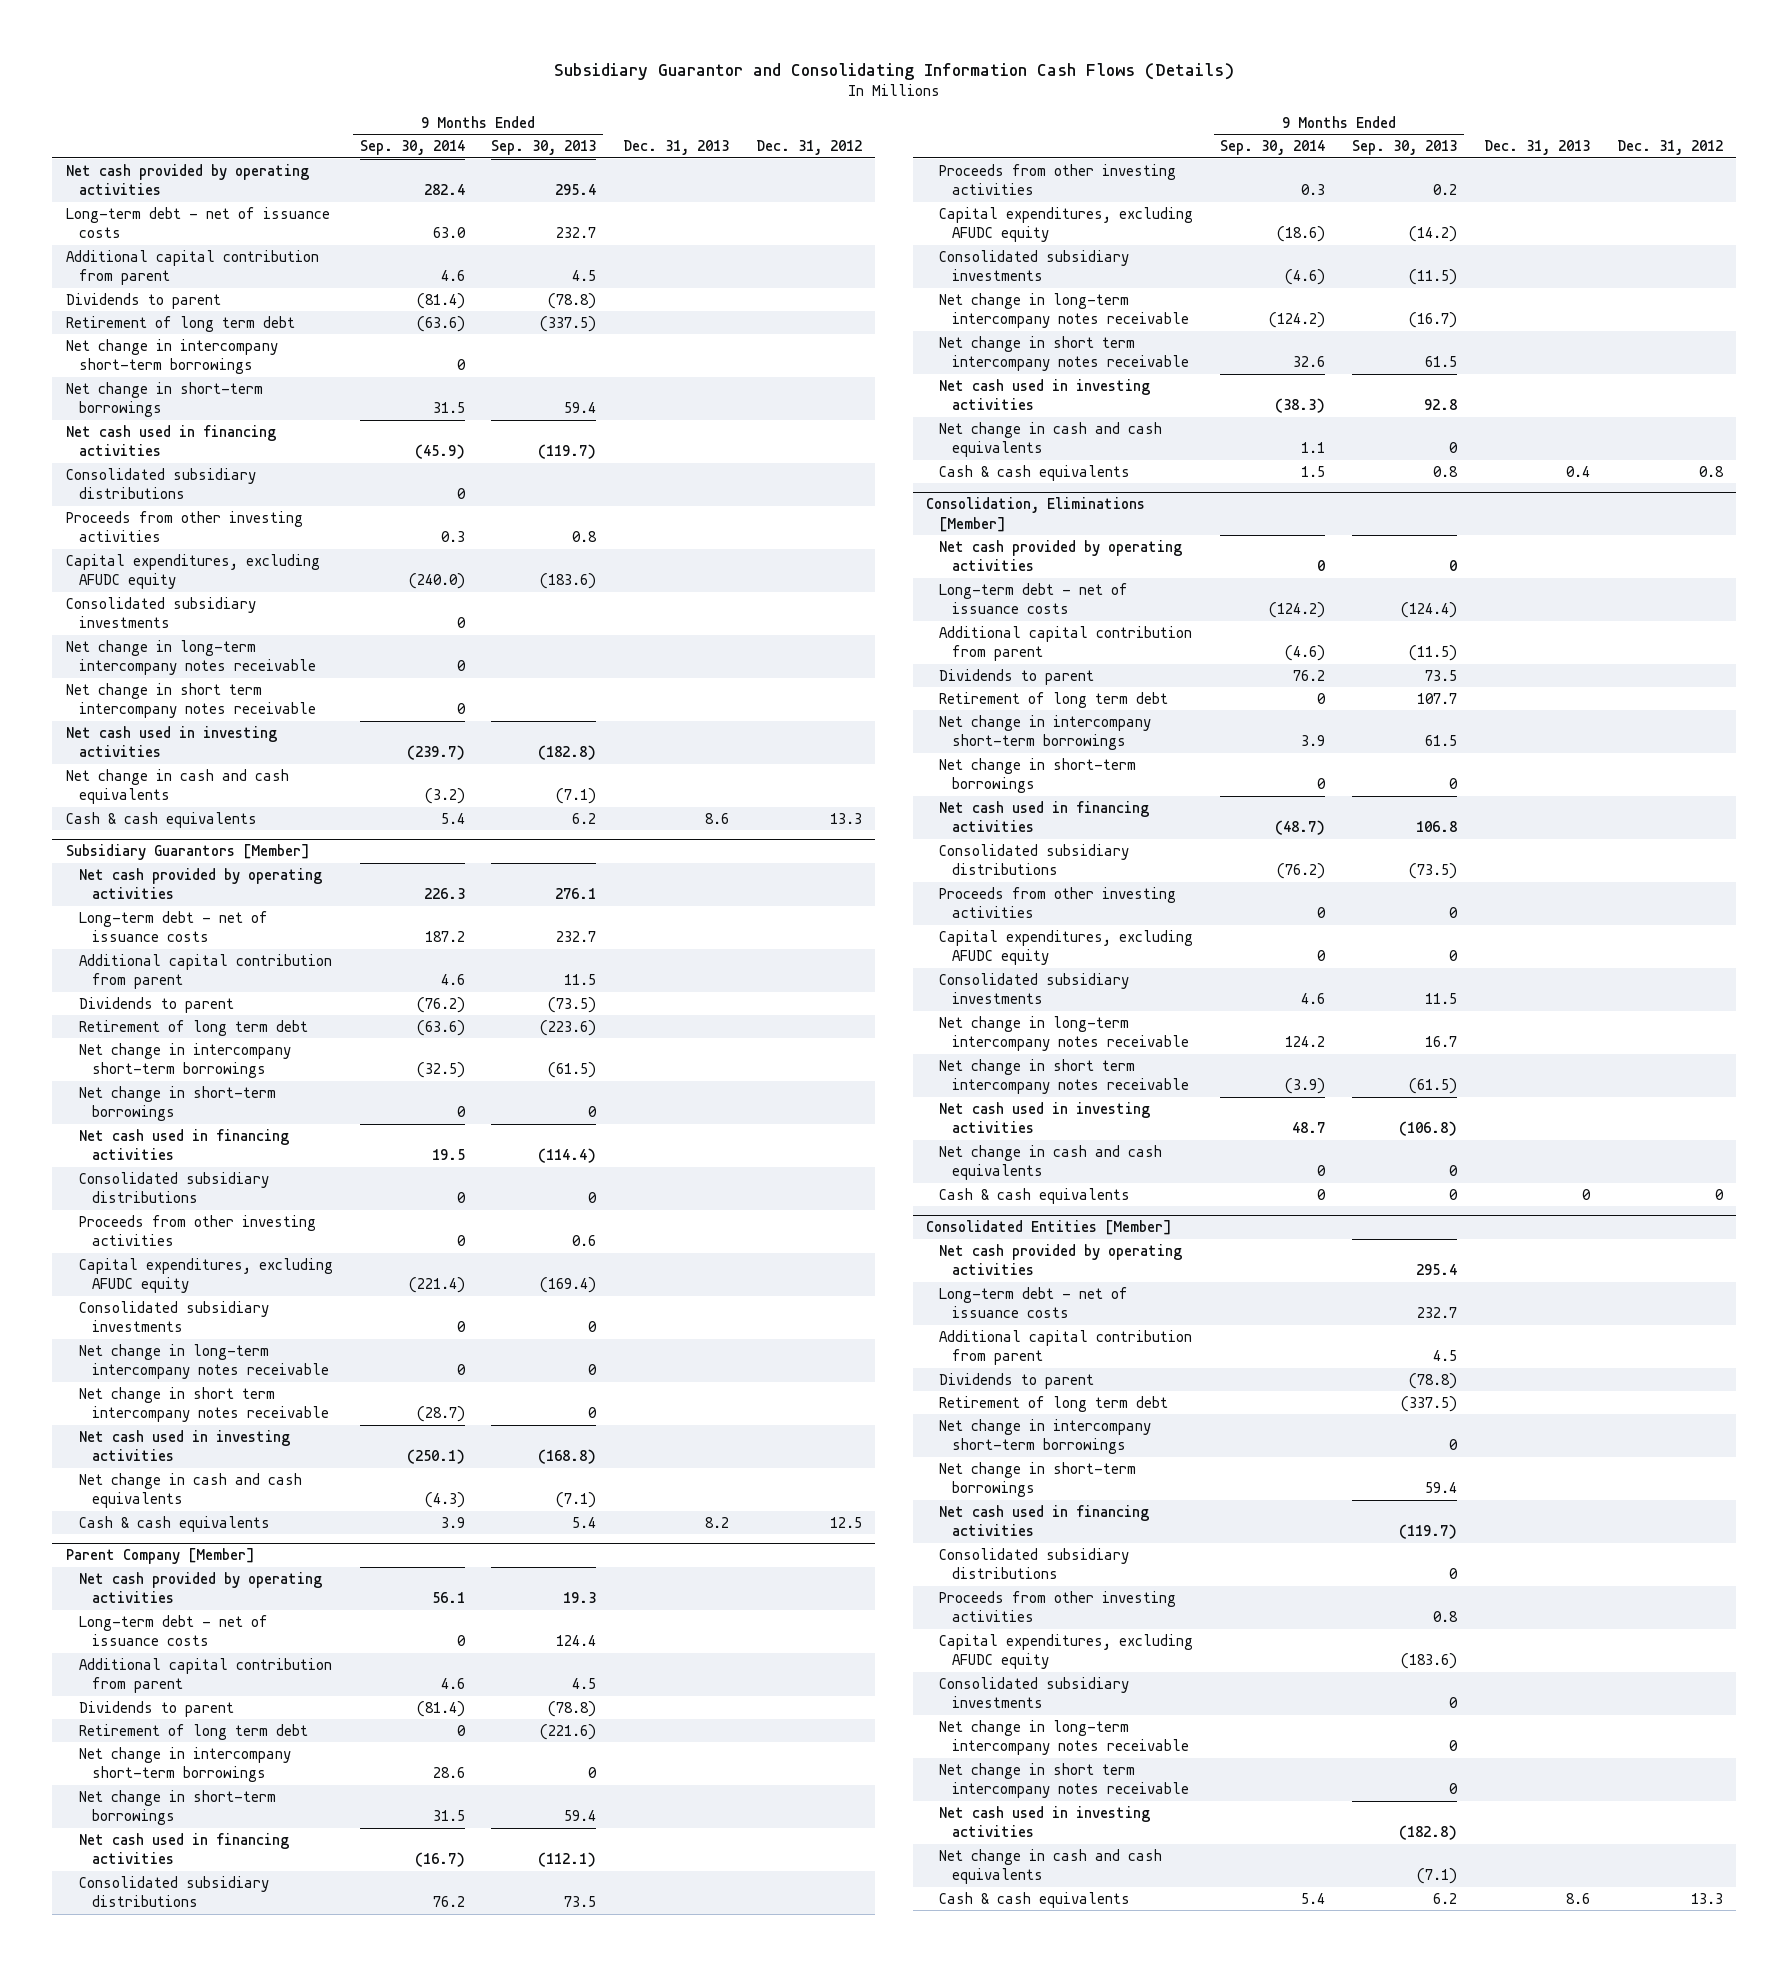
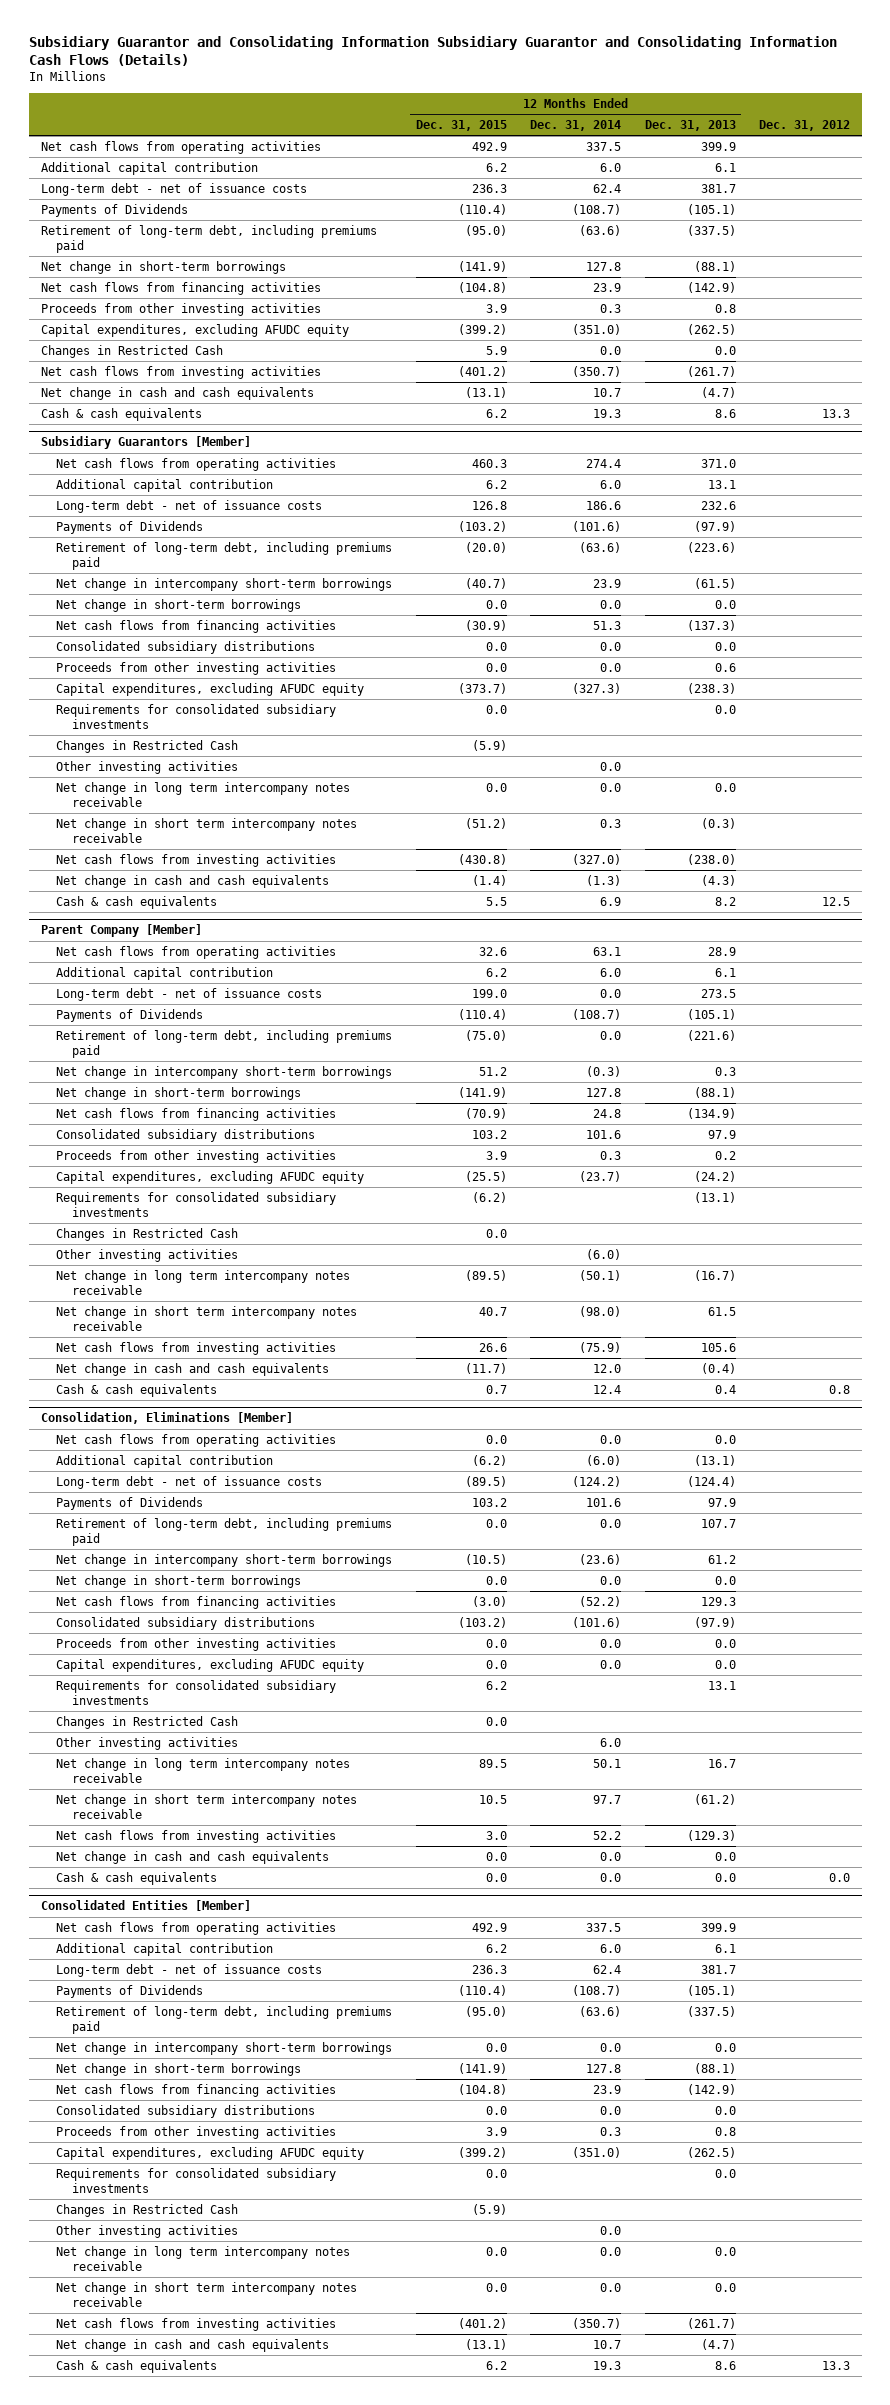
- Subsidiary Guarantor and Consolidating Information Cash Flows (Details)
+ Subsidiary Guarantor and Consolidating Information Subsidiary Guarantor and Consolidating Information Cash Flows (Details)
- | 9 Months Ended Sep. 30, 2014 | 9 Months Ended Sep. 30, 2013 | Dec. 31, 2013 | Dec. 31, 2012
+ | 12 Months Ended Dec. 31, 2015 | 12 Months Ended Dec. 31, 2014 | 12 Months Ended Dec. 31, 2013 | Dec. 31, 2012
- Net cash provided by operating activities | 282.4 | 295.4 | |
+ Net cash flows from operating activities | 492.9 | 337.5 | 399.9 |
+ Additional capital contribution | 6.2 | 6.0 | 6.1 |
- Additional capital contribution from parent | 4.6 | 4.5 | |
- Dividends to parent | (81.4) | (78.8) | |
- Retirement of long term debt | (63.6) | (337.5) | |
- Net change in intercompany short-term borrowings | 0 | | |
+ Payments of Dividends | (110.4) | (108.7) | (105.1) |
+ Retirement of long-term debt, including premiums paid | (95.0) | (63.6) | (337.5) |
- Net cash used in financing activities | (45.9) | (119.7) | |
- Consolidated subsidiary distributions | 0 | | |
+ Net cash flows from financing activities | (104.8) | 23.9 | (142.9) |
- Consolidated subsidiary investments | 0 | | |
- Net change in long-term intercompany notes receivable | 0 | | |
- Net change in short term intercompany notes receivable | 0 | | |
- Net cash used in investing activities | (239.7) | (182.8) | |
+ Changes in Restricted Cash | 5.9 | 0.0 | 0.0 |
+ Net cash flows from investing activities | (401.2) | (350.7) | (261.7) |
@ Subsidiary Guarantors [Member]
- Net cash provided by operating activities | 226.3 | 276.1 | |
+ Net cash flows from operating activities | 460.3 | 274.4 | 371.0 |
+ Additional capital contribution | 6.2 | 6.0 | 13.1 |
- Additional capital contribution from parent | 4.6 | 11.5 | |
- Dividends to parent | (76.2) | (73.5) | |
- Retirement of long term debt | (63.6) | (223.6) | |
+ Payments of Dividends | (103.2) | (101.6) | (97.9) |
+ Retirement of long-term debt, including premiums paid | (20.0) | (63.6) | (223.6) |
- Net cash used in financing activities | 19.5 | (114.4) | |
+ Net cash flows from financing activities | (30.9) | 51.3 | (137.3) |
- Consolidated subsidiary investments | 0 | 0 | |
- Net change in long-term intercompany notes receivable | 0 | 0 | |
+ Requirements for consolidated subsidiary investments | 0.0 | | 0.0 |
+ Changes in Restricted Cash | (5.9) | | |
+ Other investing activities | | 0.0 | |
+ Net change in long term intercompany notes receivable | 0.0 | 0.0 | 0.0 |
- Net cash used in investing activities | (250.1) | (168.8) | |
+ Net cash flows from investing activities | (430.8) | (327.0) | (238.0) |
@ Parent Company [Member]
- Net cash provided by operating activities | 56.1 | 19.3 | |
+ Net cash flows from operating activities | 32.6 | 63.1 | 28.9 |
+ Additional capital contribution | 6.2 | 6.0 | 6.1 |
- Additional capital contribution from parent | 4.6 | 4.5 | |
- Dividends to parent | (81.4) | (78.8) | |
- Retirement of long term debt | 0 | (221.6) | |
+ Payments of Dividends | (110.4) | (108.7) | (105.1) |
+ Retirement of long-term debt, including premiums paid | (75.0) | 0.0 | (221.6) |
- Net cash used in financing activities | (16.7) | (112.1) | |
+ Net cash flows from financing activities | (70.9) | 24.8 | (134.9) |
- Consolidated subsidiary investments | (4.6) | (11.5) | |
- Net change in long-term intercompany notes receivable | (124.2) | (16.7) | |
+ Requirements for consolidated subsidiary investments | (6.2) | | (13.1) |
+ Changes in Restricted Cash | 0.0 | | |
+ Other investing activities | | (6.0) | |
+ Net change in long term intercompany notes receivable | (89.5) | (50.1) | (16.7) |
- Net cash used in investing activities | (38.3) | 92.8 | |
+ Net cash flows from investing activities | 26.6 | (75.9) | 105.6 |
@ Consolidation, Eliminations [Member]
- Net cash provided by operating activities | 0 | 0 | |
+ Net cash flows from operating activities | 0.0 | 0.0 | 0.0 |
+ Additional capital contribution | (6.2) | (6.0) | (13.1) |
- Additional capital contribution from parent | (4.6) | (11.5) | |
- Dividends to parent | 76.2 | 73.5 | |
- Retirement of long term debt | 0 | 107.7 | |
+ Payments of Dividends | 103.2 | 101.6 | 97.9 |
+ Retirement of long-term debt, including premiums paid | 0.0 | 0.0 | 107.7 |
- Net cash used in financing activities | (48.7) | 106.8 | |
+ Net cash flows from financing activities | (3.0) | (52.2) | 129.3 |
- Consolidated subsidiary investments | 4.6 | 11.5 | |
- Net change in long-term intercompany notes receivable | 124.2 | 16.7 | |
+ Requirements for consolidated subsidiary investments | 6.2 | | 13.1 |
+ Changes in Restricted Cash | 0.0 | | |
+ Other investing activities | | 6.0 | |
+ Net change in long term intercompany notes receivable | 89.5 | 50.1 | 16.7 |
- Net cash used in investing activities | 48.7 | (106.8) | |
+ Net cash flows from investing activities | 3.0 | 52.2 | (129.3) |
- Cash & cash equivalents | 0 | 0 | 0 | 0
+ Cash & cash equivalents | 0.0 | 0.0 | 0.0 | 0.0
@ Consolidated Entities [Member]
- Net cash provided by operating activities | | 295.4 | |
+ Net cash flows from operating activities | 492.9 | 337.5 | 399.9 |
+ Additional capital contribution | 6.2 | 6.0 | 6.1 |
- Additional capital contribution from parent | | 4.5 | |
- Dividends to parent | | (78.8) | |
- Retirement of long term debt | | (337.5) | |
+ Payments of Dividends | (110.4) | (108.7) | (105.1) |
+ Retirement of long-term debt, including premiums paid | (95.0) | (63.6) | (337.5) |
- Net cash used in financing activities | | (119.7) | |
+ Net cash flows from financing activities | (104.8) | 23.9 | (142.9) |
- Consolidated subsidiary investments | | 0 | |
- Net change in long-term intercompany notes receivable | | 0 | |
+ Requirements for consolidated subsidiary investments | 0.0 | | 0.0 |
+ Changes in Restricted Cash | (5.9) | | |
+ Other investing activities | | 0.0 | |
+ Net change in long term intercompany notes receivable | 0.0 | 0.0 | 0.0 |
- Net cash used in investing activities | | (182.8) | |
+ Net cash flows from investing activities | (401.2) | (350.7) | (261.7) |

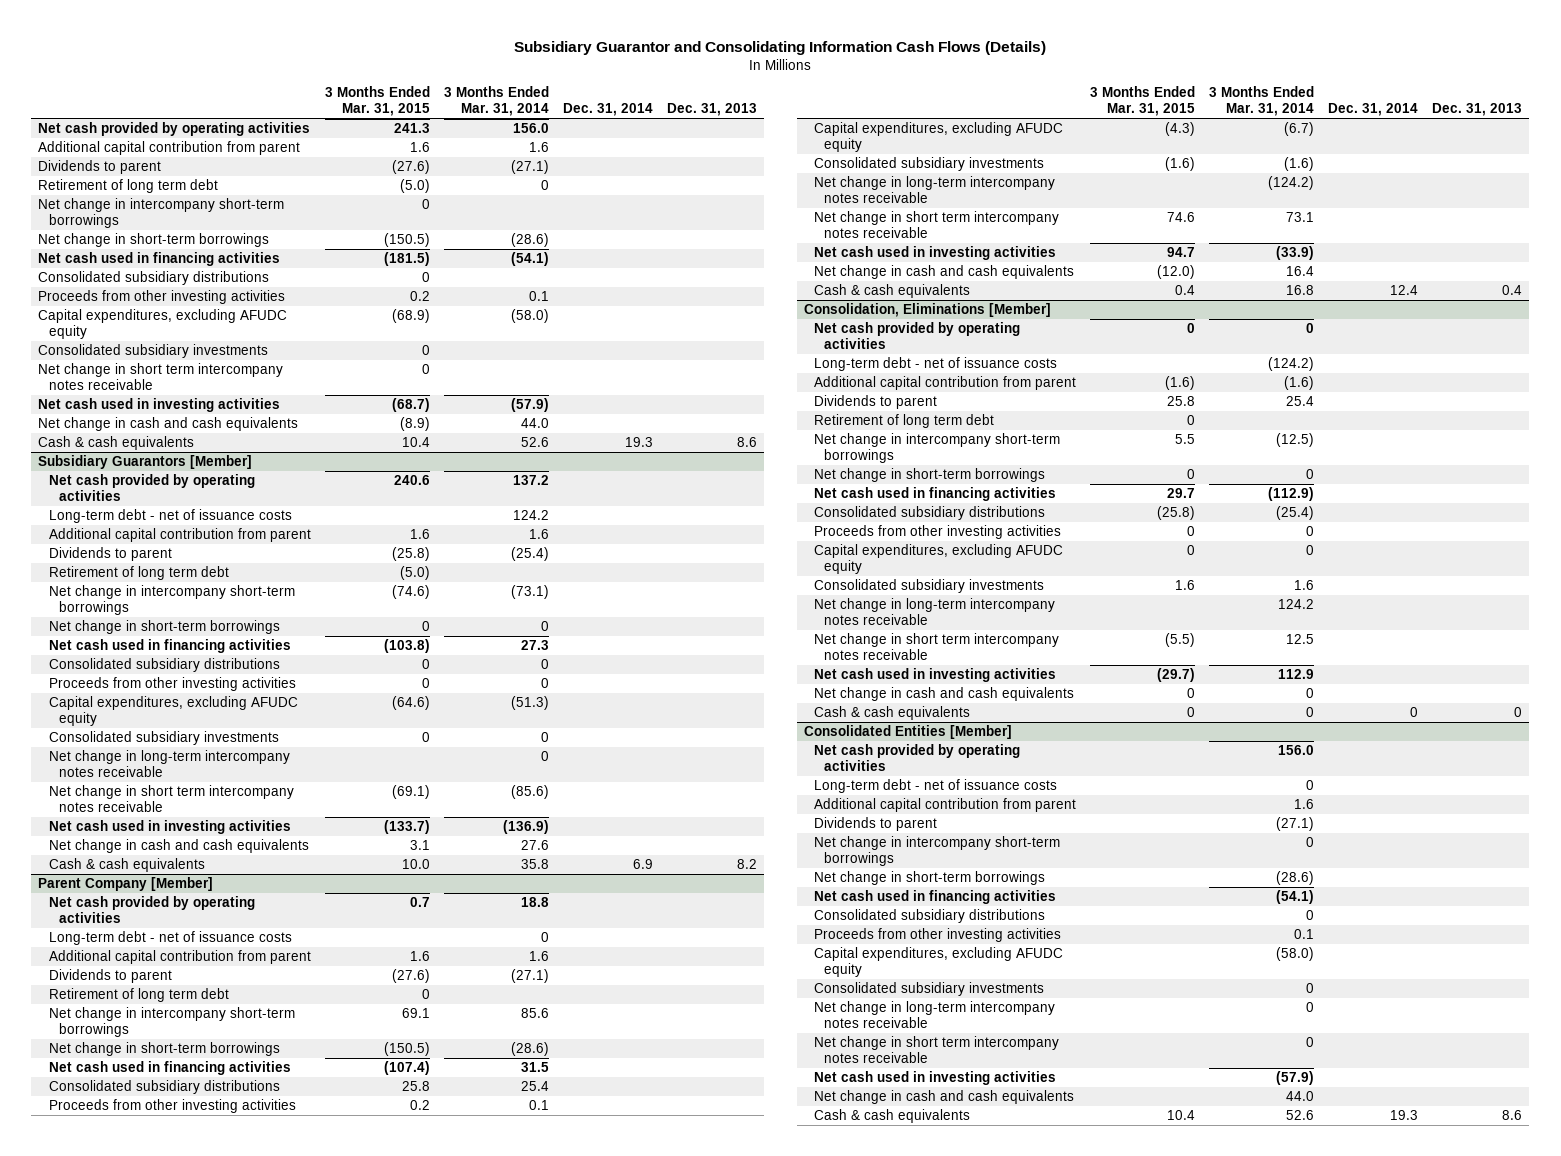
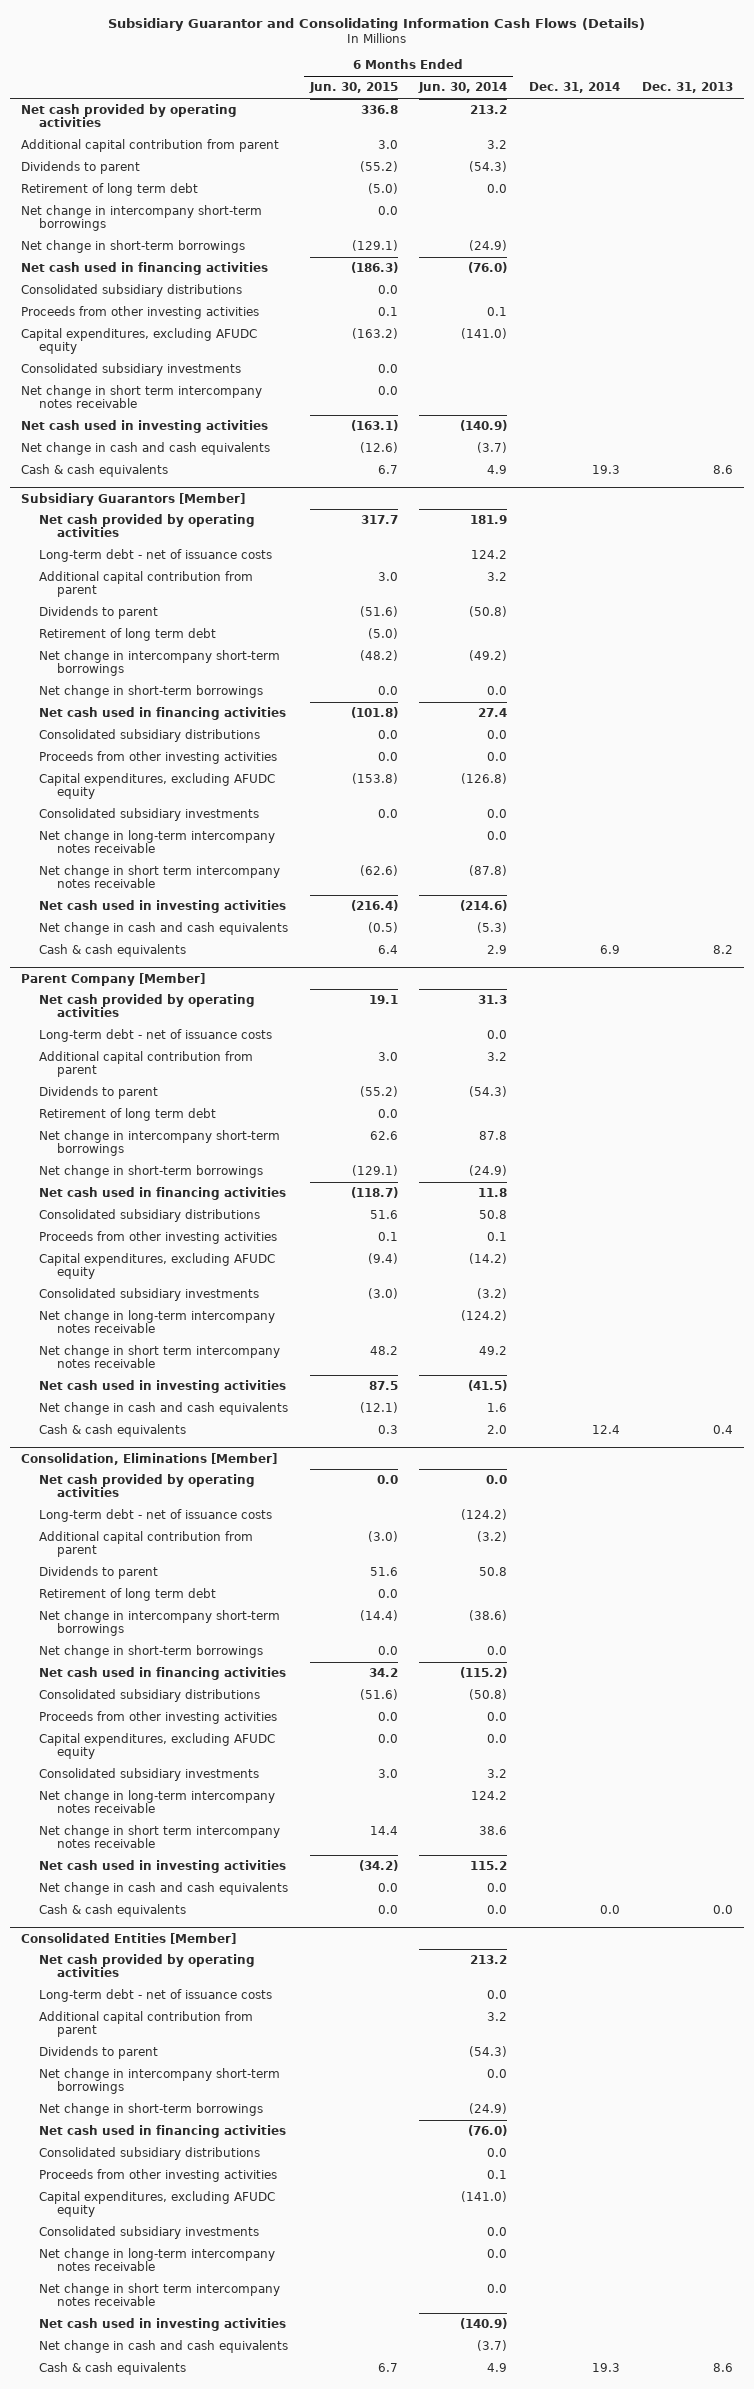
- | 3 Months Ended Mar. 31, 2015 | 3 Months Ended Mar. 31, 2014 | Dec. 31, 2014 | Dec. 31, 2013
+ | 6 Months Ended Jun. 30, 2015 | 6 Months Ended Jun. 30, 2014 | Dec. 31, 2014 | Dec. 31, 2013
@ Consolidation, Eliminations [Member]
- Cash & cash equivalents | 0 | 0 | 0 | 0
+ Cash & cash equivalents | 0.0 | 0.0 | 0.0 | 0.0

